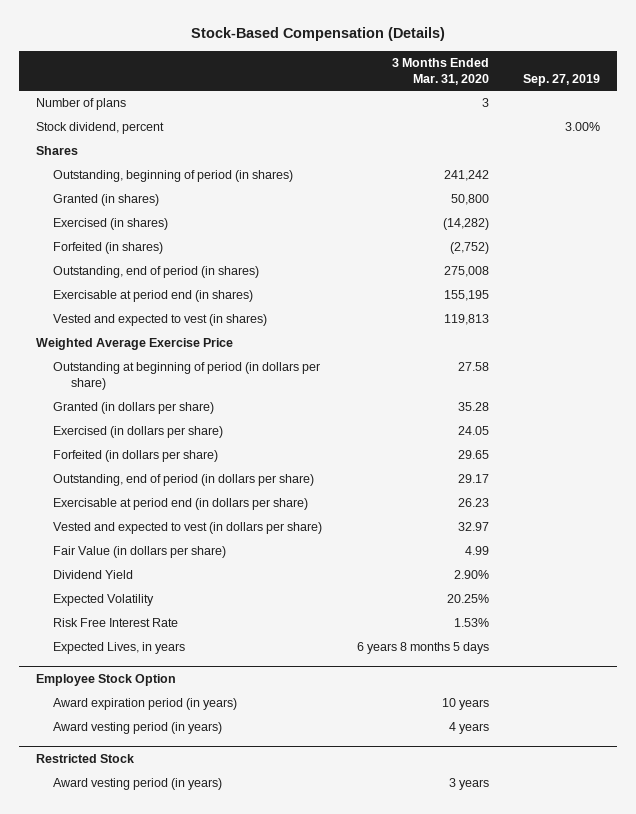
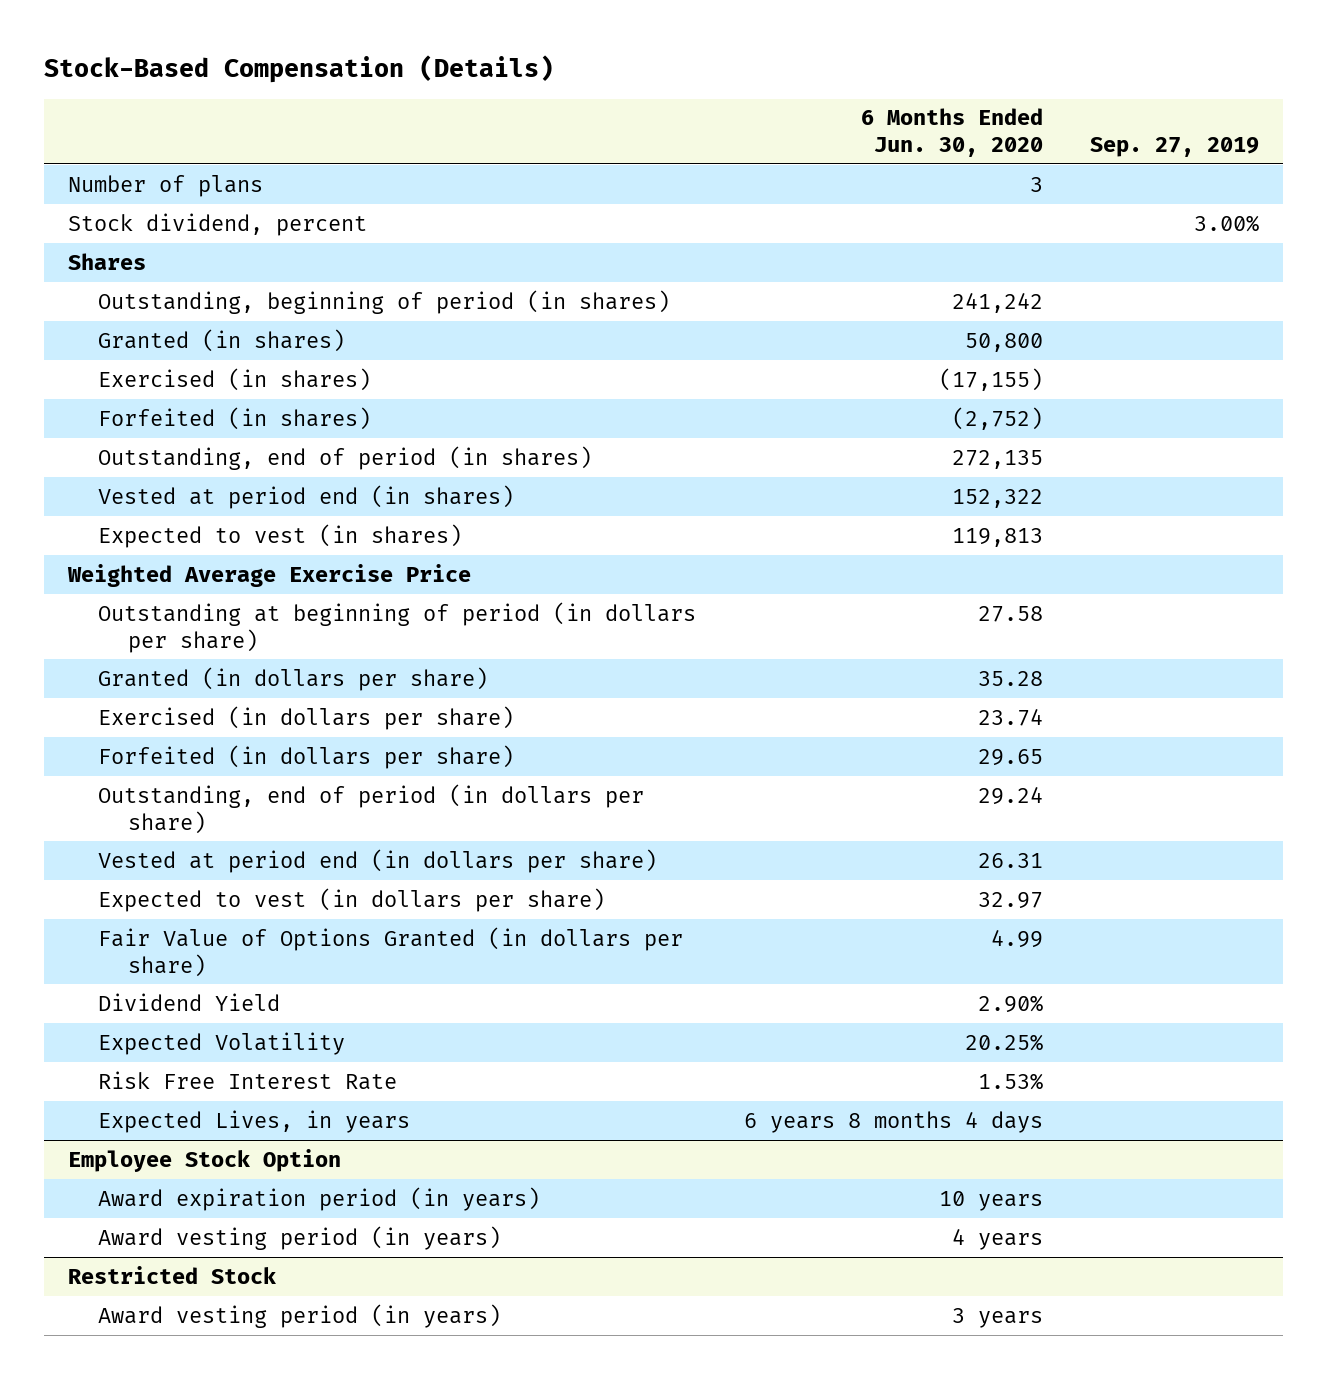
- | 3 Months Ended Mar. 31, 2020 | Sep. 27, 2019
+ | 6 Months Ended Jun. 30, 2020 | Sep. 27, 2019
- Exercisable at period end (in shares) | 155,195 |
- Vested and expected to vest (in shares) | 119,813 |
+ Vested at period end (in shares) | 152,322 |
+ Expected to vest (in shares) | 119,813 |
- Exercisable at period end (in dollars per share) | 26.23 |
- Vested and expected to vest (in dollars per share) | 32.97 |
- Fair Value (in dollars per share) | 4.99 |
+ Vested at period end (in dollars per share) | 26.31 |
+ Expected to vest (in dollars per share) | 32.97 |
+ Fair Value of Options Granted (in dollars per share) | 4.99 |

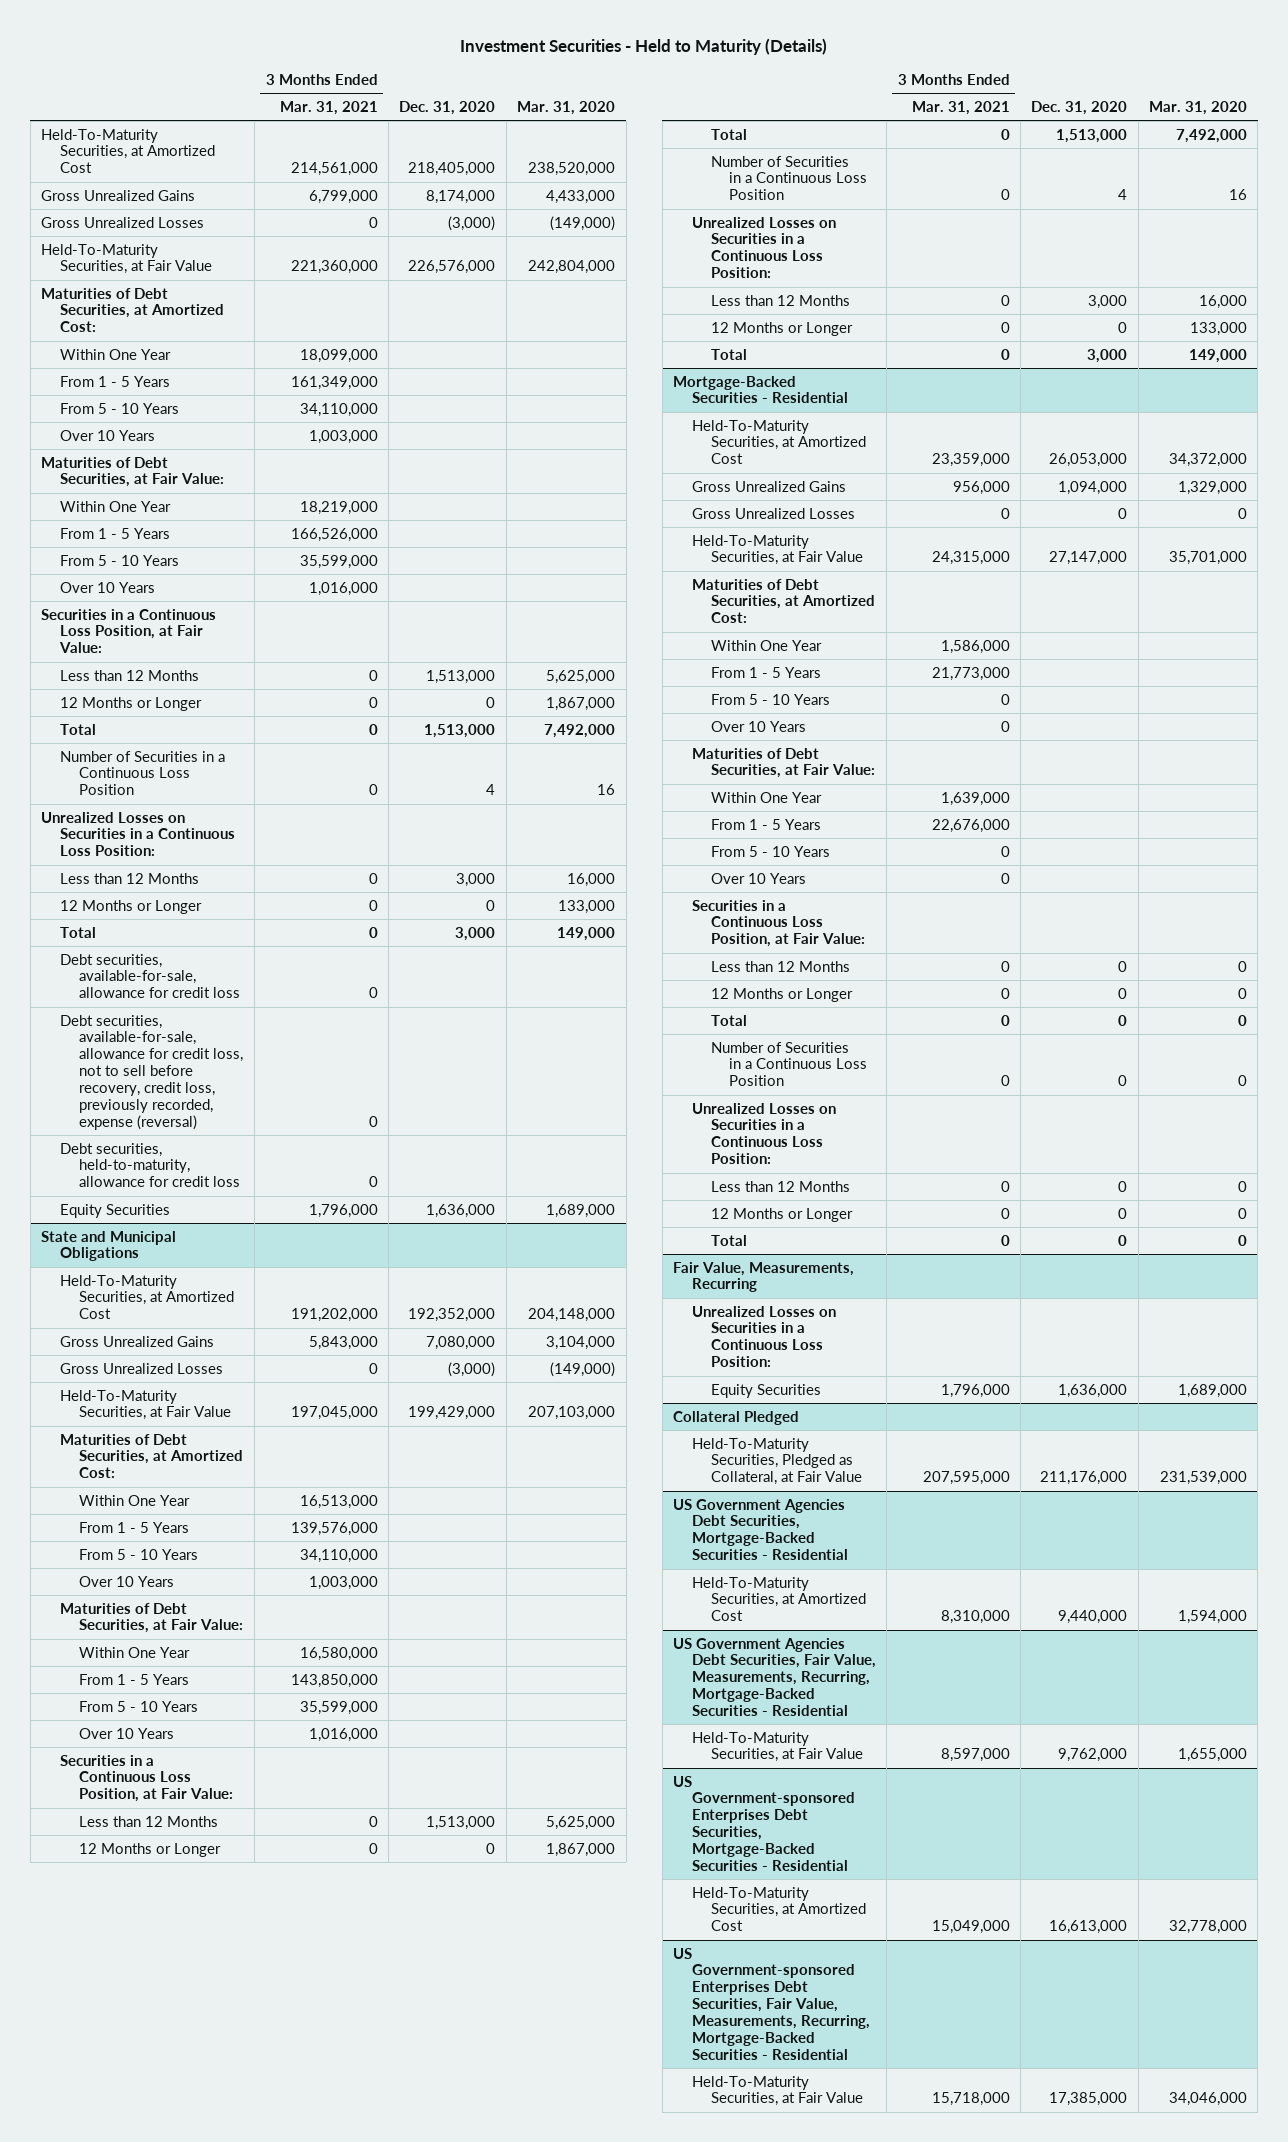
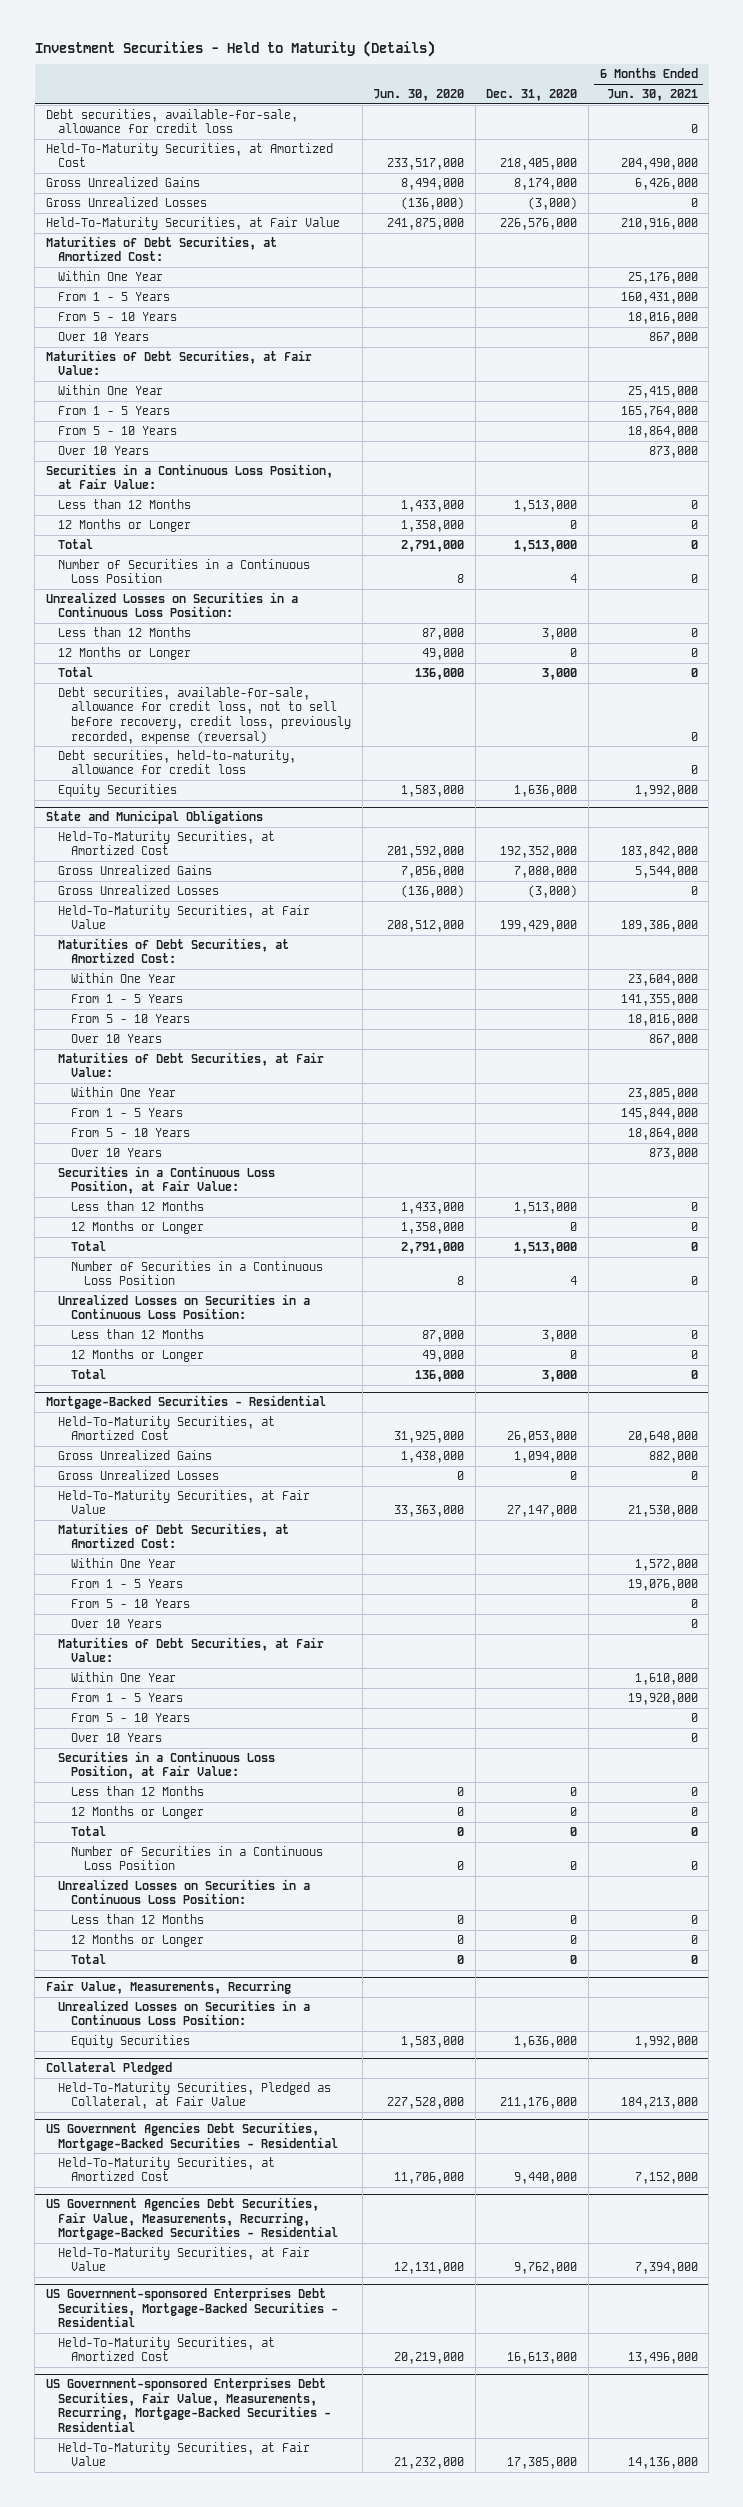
- | 3 Months Ended Mar. 31, 2021 | Dec. 31, 2020 | Mar. 31, 2020
+ | Jun. 30, 2020 | Dec. 31, 2020 | 6 Months Ended Jun. 30, 2021
moved up: Debt securities, available-for-sale, allowance for credit loss | | | 0

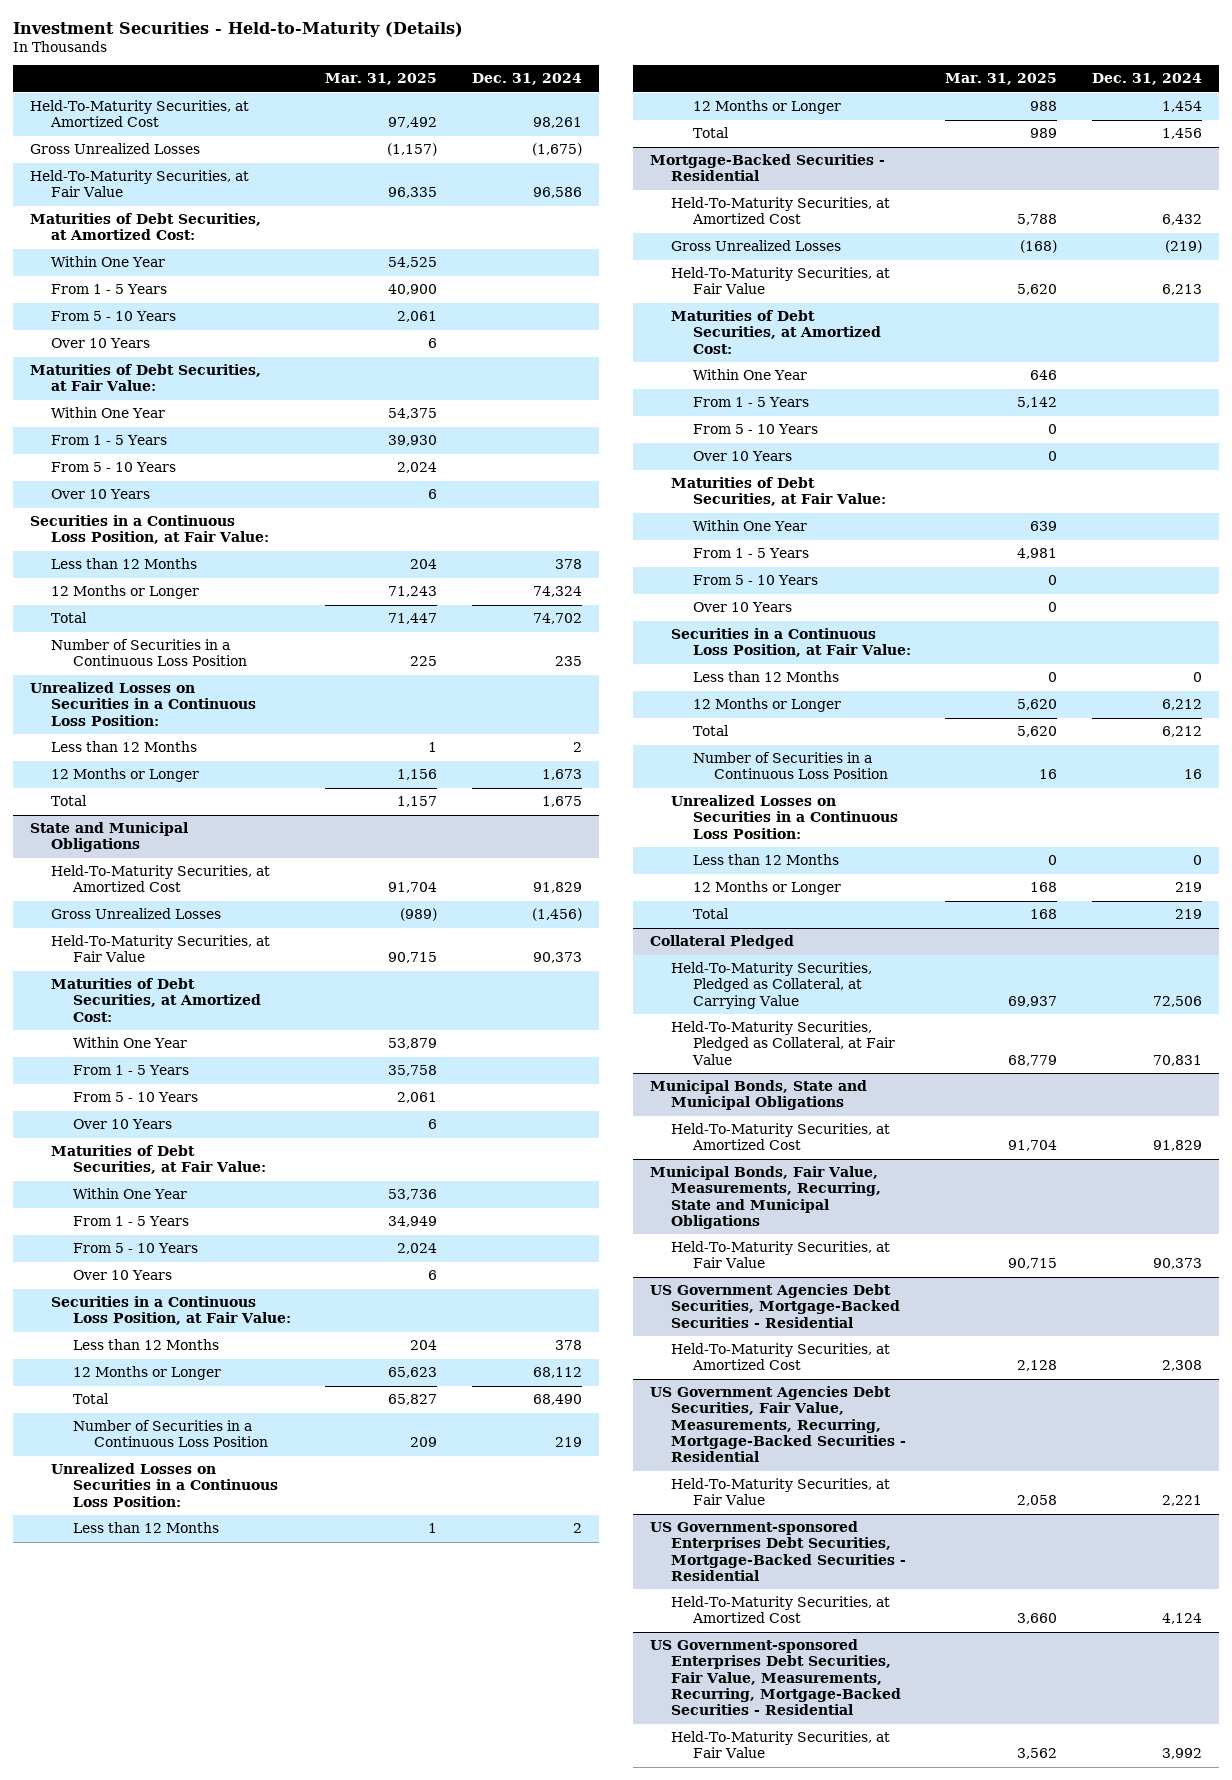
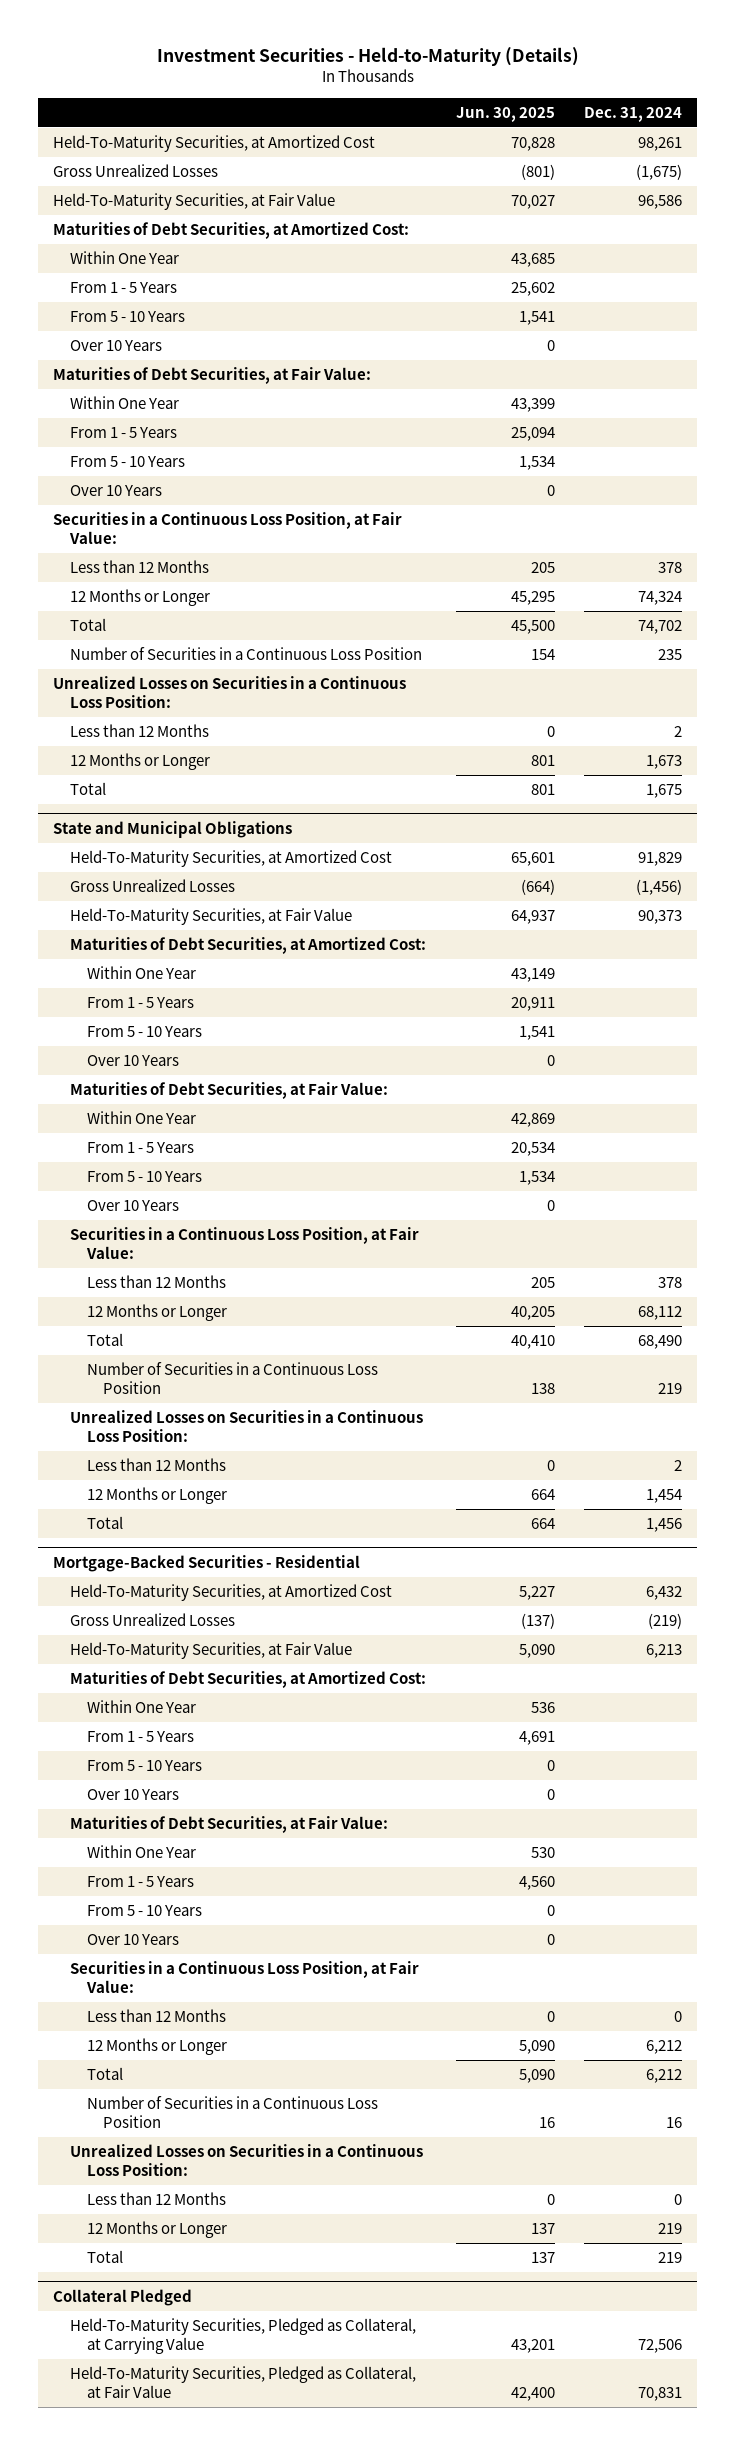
- | Mar. 31, 2025 | Dec. 31, 2024
+ | Jun. 30, 2025 | Dec. 31, 2024
- Municipal Bonds, State and Municipal Obligations
- Held-To-Maturity Securities, at Amortized Cost | 91,704 | 91,829
- Municipal Bonds, Fair Value, Measurements, Recurring, State and Municipal Obligations
- Held-To-Maturity Securities, at Fair Value | 90,715 | 90,373
- US Government Agencies Debt Securities, Mortgage-Backed Securities - Residential
- Held-To-Maturity Securities, at Amortized Cost | 2,128 | 2,308
- US Government Agencies Debt Securities, Fair Value, Measurements, Recurring, Mortgage-Backed Securities - Residential
- Held-To-Maturity Securities, at Fair Value | 2,058 | 2,221
- US Government-sponsored Enterprises Debt Securities, Mortgage-Backed Securities - Residential
- Held-To-Maturity Securities, at Amortized Cost | 3,660 | 4,124
- US Government-sponsored Enterprises Debt Securities, Fair Value, Measurements, Recurring, Mortgage-Backed Securities - Residential
- Held-To-Maturity Securities, at Fair Value | 3,562 | 3,992

